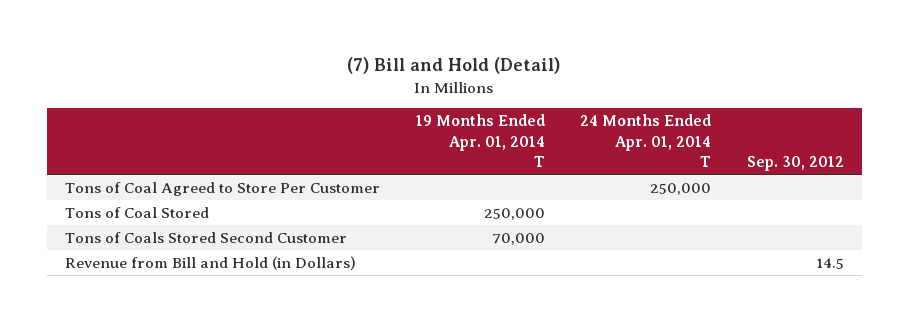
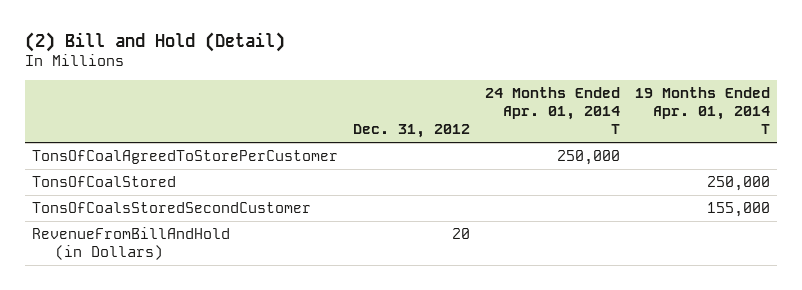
- (7) Bill and Hold (Detail)
+ (2) Bill and Hold (Detail)
- | 19 Months Ended Apr. 01, 2014 T | 24 Months Ended Apr. 01, 2014 T | Sep. 30, 2012
+ | Dec. 31, 2012 | 24 Months Ended Apr. 01, 2014 T | 19 Months Ended Apr. 01, 2014 T
- Tons of Coal Agreed to Store Per Customer | | 250,000 |
- Tons of Coal Stored | 250,000 | |
- Tons of Coals Stored Second Customer | 70,000 | |
- Revenue from Bill and Hold (in Dollars) | | | 14.5
+ TonsOfCoalAgreedToStorePerCustomer | | 250,000 |
+ TonsOfCoalStored | | | 250,000
+ TonsOfCoalsStoredSecondCustomer | | | 155,000
+ RevenueFromBillAndHold (in Dollars) | 20 | |

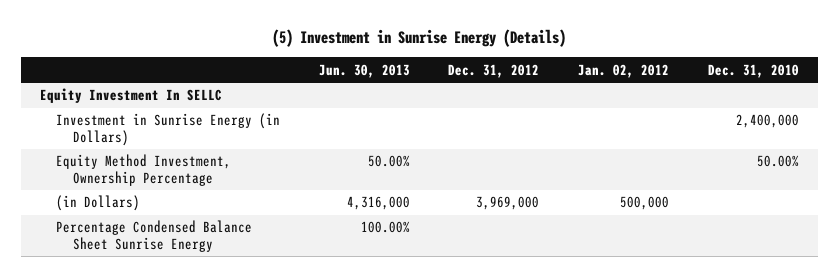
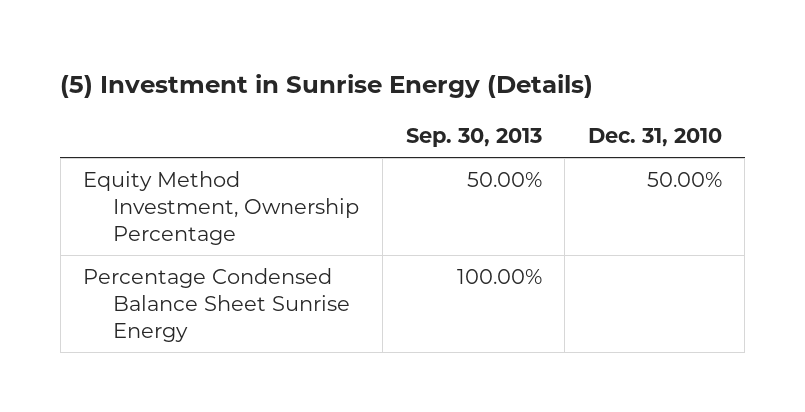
- | Jun. 30, 2013 | Dec. 31, 2012 | Jan. 02, 2012 | Dec. 31, 2010
+ | Sep. 30, 2013 | Dec. 31, 2010
- Equity Investment In SELLC
- Investment in Sunrise Energy (in Dollars) | | | | 2,400,000
- (in Dollars) | 4,316,000 | 3,969,000 | 500,000 |

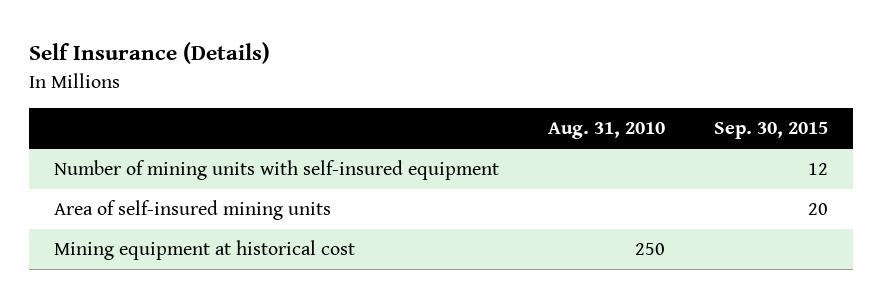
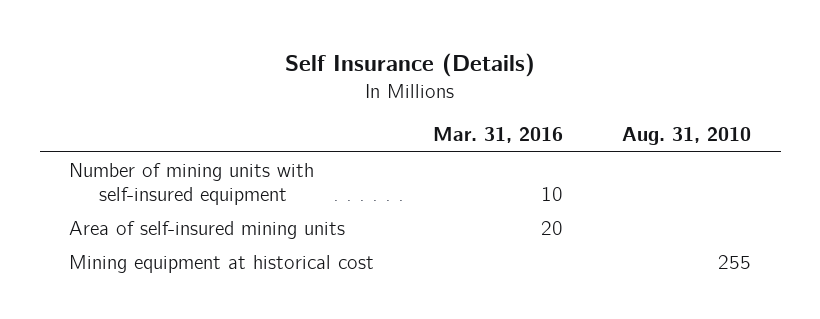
- | Aug. 31, 2010 | Sep. 30, 2015
+ | Mar. 31, 2016 | Aug. 31, 2010
- Mining equipment at historical cost | 250 |
+ Mining equipment at historical cost | | 255

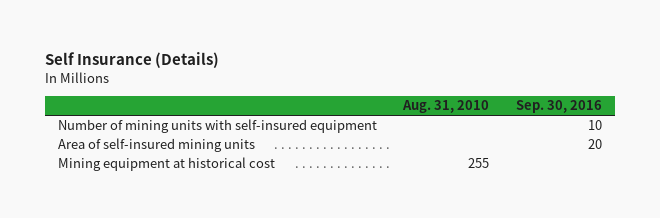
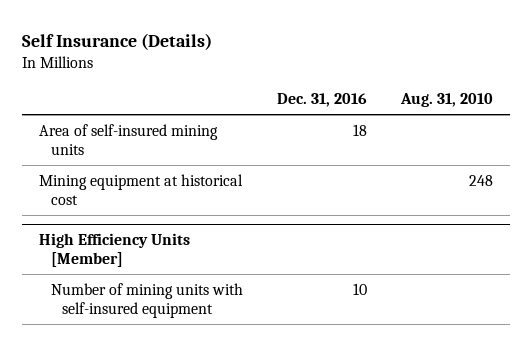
- | Aug. 31, 2010 | Sep. 30, 2016
+ | Dec. 31, 2016 | Aug. 31, 2010
- Number of mining units with self-insured equipment | | 10
- Mining equipment at historical cost | 255 |
+ Mining equipment at historical cost | | 248
+ High Efficiency Units [Member]
+ Number of mining units with self-insured equipment | 10 |

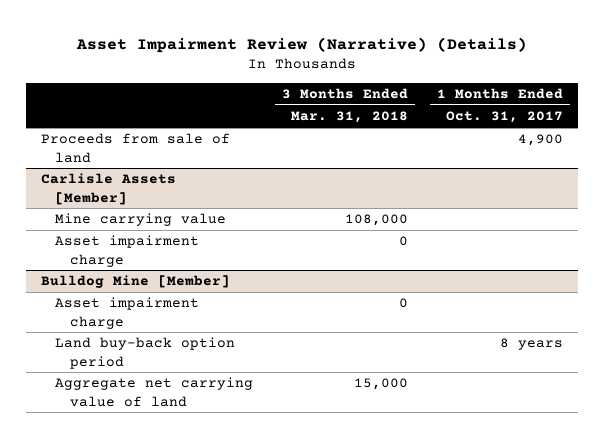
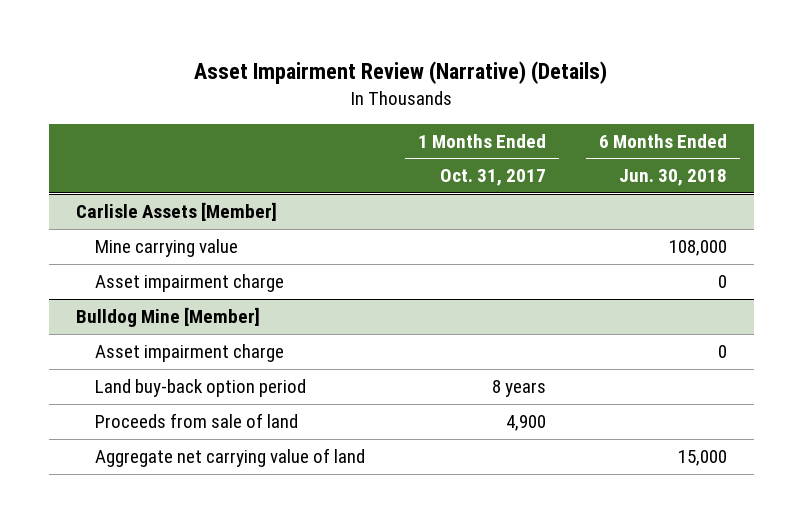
- | 3 Months Ended Mar. 31, 2018 | 1 Months Ended Oct. 31, 2017
+ | 1 Months Ended Oct. 31, 2017 | 6 Months Ended Jun. 30, 2018
- Proceeds from sale of land | | 4,900
@ Bulldog Mine [Member]
+ Proceeds from sale of land | 4,900 |

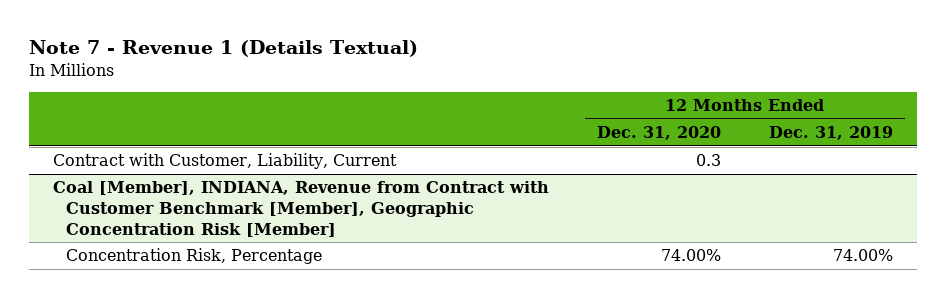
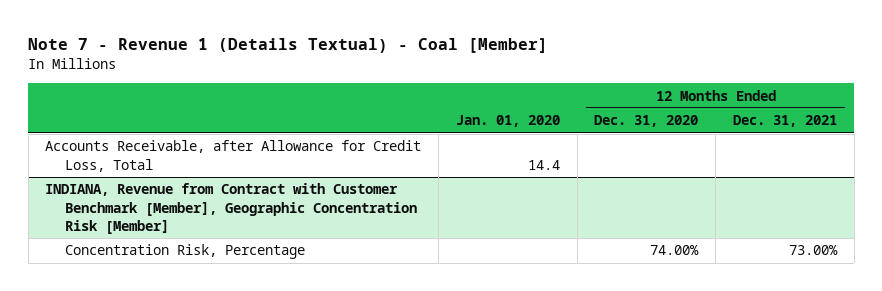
- Note 7 - Revenue 1 (Details Textual)
+ Note 7 - Revenue 1 (Details Textual) - Coal [Member]
- | 12 Months Ended Dec. 31, 2020 | 12 Months Ended Dec. 31, 2019
+ | Jan. 01, 2020 | 12 Months Ended Dec. 31, 2020 | 12 Months Ended Dec. 31, 2021
- Contract with Customer, Liability, Current | 0.3 |
- Coal [Member], INDIANA, Revenue from Contract with Customer Benchmark [Member], Geographic Concentration Risk [Member]
+ Accounts Receivable, after Allowance for Credit Loss, Total | 14.4 | |
+ INDIANA, Revenue from Contract with Customer Benchmark [Member], Geographic Concentration Risk [Member]

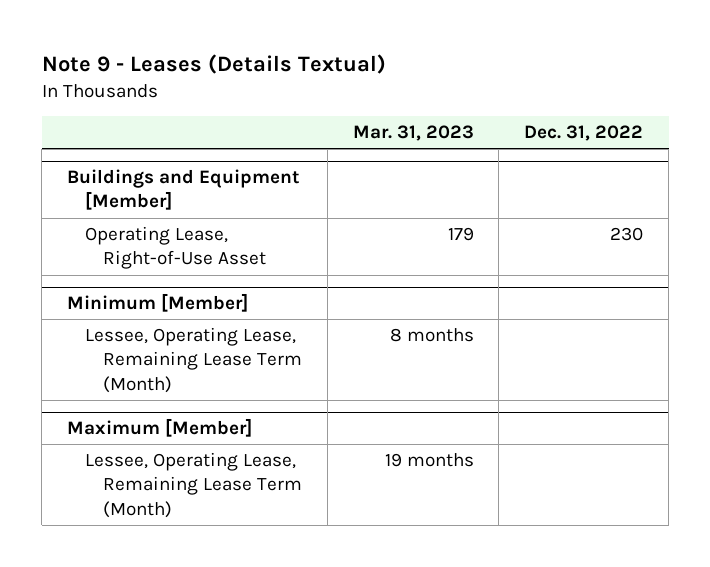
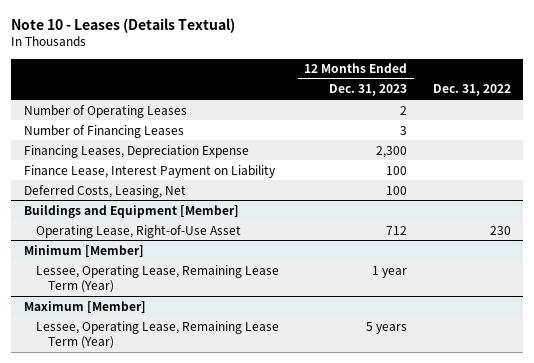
- Note 9 - Leases (Details Textual)
+ Note 10 - Leases (Details Textual)
- | Mar. 31, 2023 | Dec. 31, 2022
+ | 12 Months Ended Dec. 31, 2023 | Dec. 31, 2022
+ Number of Operating Leases | 2 |
+ Number of Financing Leases | 3 |
+ Financing Leases, Depreciation Expense | 2,300 |
+ Finance Lease, Interest Payment on Liability | 100 |
+ Deferred Costs, Leasing, Net | 100 |
@ Minimum [Member]
- Lessee, Operating Lease, Remaining Lease Term (Month) | 8 months |
+ Lessee, Operating Lease, Remaining Lease Term (Year) | 1 year |
@ Maximum [Member]
- Lessee, Operating Lease, Remaining Lease Term (Month) | 19 months |
+ Lessee, Operating Lease, Remaining Lease Term (Year) | 5 years |

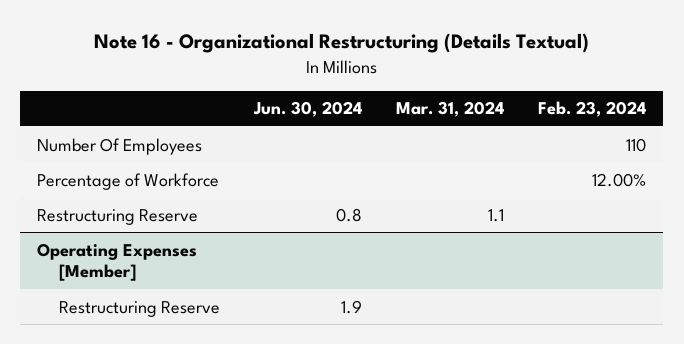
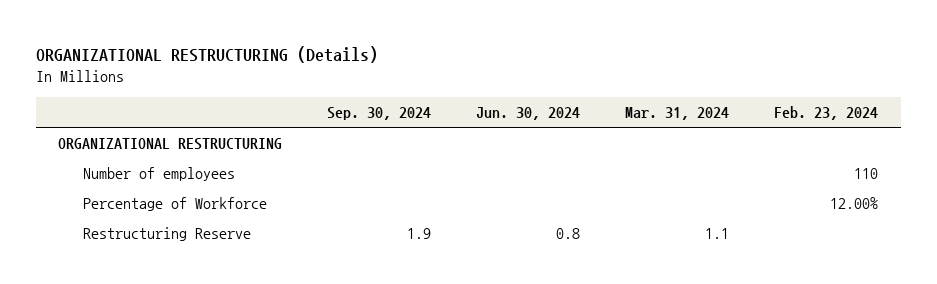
- Note 16 - Organizational Restructuring (Details Textual)
+ ORGANIZATIONAL RESTRUCTURING (Details)
- | Jun. 30, 2024 | Mar. 31, 2024 | Feb. 23, 2024
+ | Sep. 30, 2024 | Jun. 30, 2024 | Mar. 31, 2024 | Feb. 23, 2024
- Number Of Employees | | | 110
+ ORGANIZATIONAL RESTRUCTURING
+ Number of employees | | | | 110
- Operating Expenses [Member]
- Restructuring Reserve | 1.9 | |

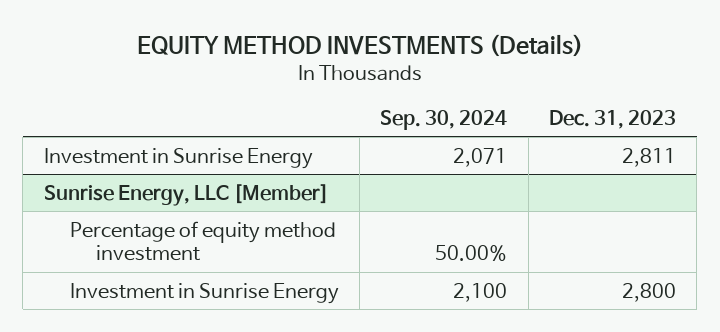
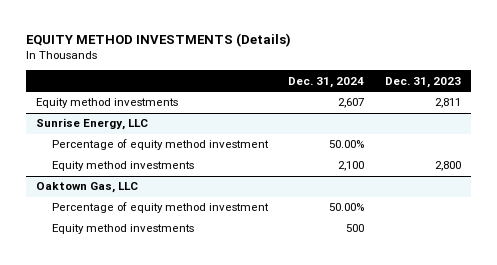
- | Sep. 30, 2024 | Dec. 31, 2023
+ | Dec. 31, 2024 | Dec. 31, 2023
- Investment in Sunrise Energy | 2,071 | 2,811
- Sunrise Energy, LLC [Member]
+ Equity method investments | 2,607 | 2,811
+ Sunrise Energy, LLC
- Investment in Sunrise Energy | 2,100 | 2,800
+ Equity method investments | 2,100 | 2,800
+ Oaktown Gas, LLC
+ Percentage of equity method investment | 50.00% |
+ Equity method investments | 500 |

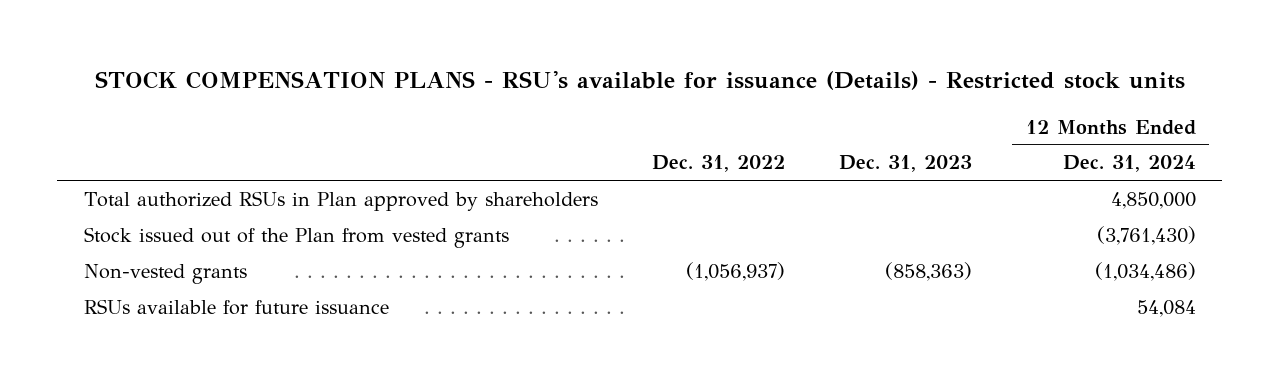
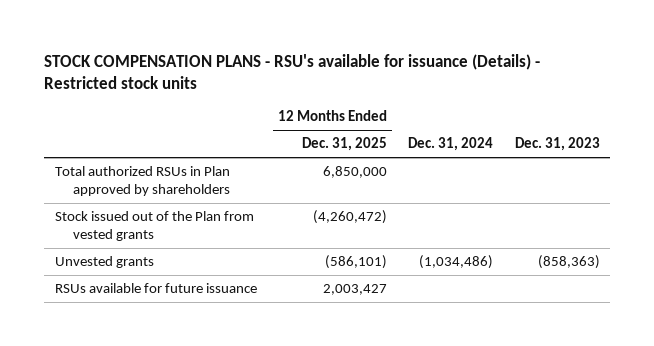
- | Dec. 31, 2022 | Dec. 31, 2023 | 12 Months Ended Dec. 31, 2024
+ | 12 Months Ended Dec. 31, 2025 | Dec. 31, 2024 | Dec. 31, 2023
- Non-vested grants | (1,056,937) | (858,363) | (1,034,486)
+ Unvested grants | (586,101) | (1,034,486) | (858,363)

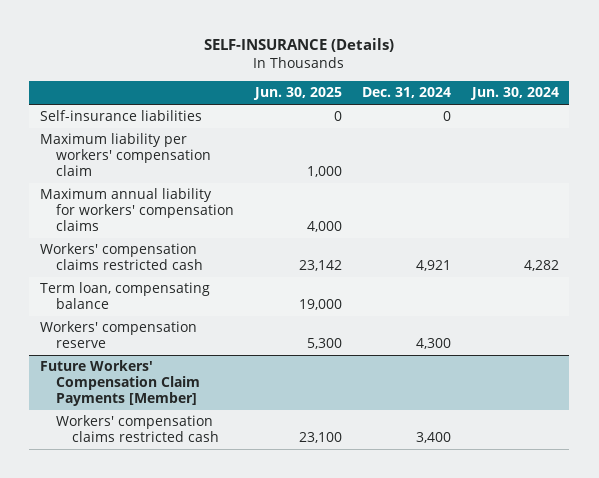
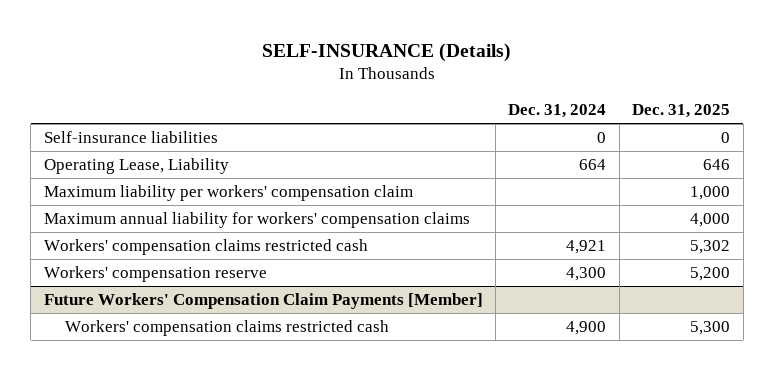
- | Jun. 30, 2025 | Dec. 31, 2024 | Jun. 30, 2024
+ | Dec. 31, 2024 | Dec. 31, 2025
+ Operating Lease, Liability | 664 | 646
- Term loan, compensating balance | 19,000 | |
@ Future Workers' Compensation Claim Payments [Member]
- Workers' compensation claims restricted cash | 23,100 | 3,400 |
+ Workers' compensation claims restricted cash | 4,900 | 5,300

